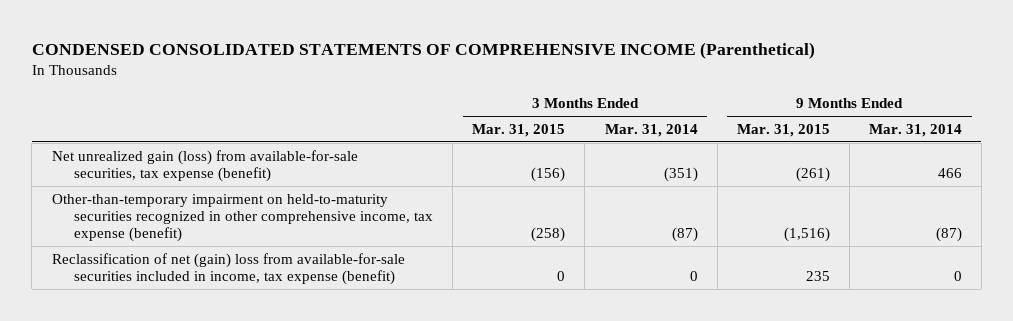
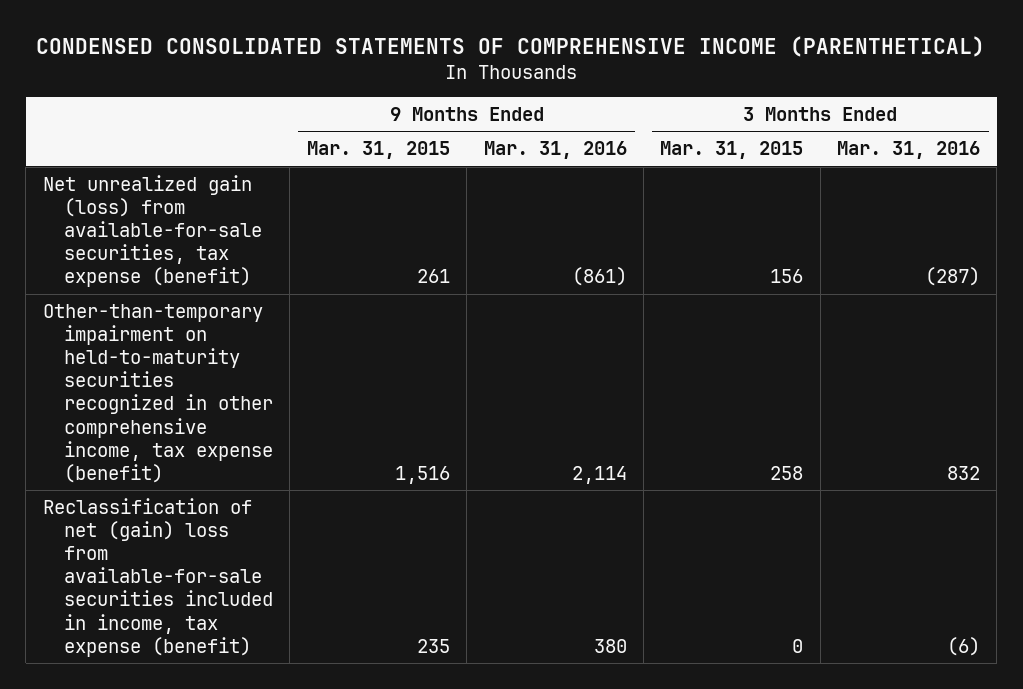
- CONDENSED CONSOLIDATED STATEMENTS OF COMPREHENSIVE INCOME (Parenthetical)
+ CONDENSED CONSOLIDATED STATEMENTS OF COMPREHENSIVE INCOME (PARENTHETICAL)
- | 3 Months Ended Mar. 31, 2015 | 3 Months Ended Mar. 31, 2014 | 9 Months Ended Mar. 31, 2015 | 9 Months Ended Mar. 31, 2014
+ | 9 Months Ended Mar. 31, 2015 | 9 Months Ended Mar. 31, 2016 | 3 Months Ended Mar. 31, 2015 | 3 Months Ended Mar. 31, 2016
- Net unrealized gain (loss) from available-for-sale securities, tax expense (benefit) | (156) | (351) | (261) | 466
- Other-than-temporary impairment on held-to-maturity securities recognized in other comprehensive income, tax expense (benefit) | (258) | (87) | (1,516) | (87)
+ Net unrealized gain (loss) from available-for-sale securities, tax expense (benefit) | 261 | (861) | 156 | (287)
+ Other-than-temporary impairment on held-to-maturity securities recognized in other comprehensive income, tax expense (benefit) | 1,516 | 2,114 | 258 | 832

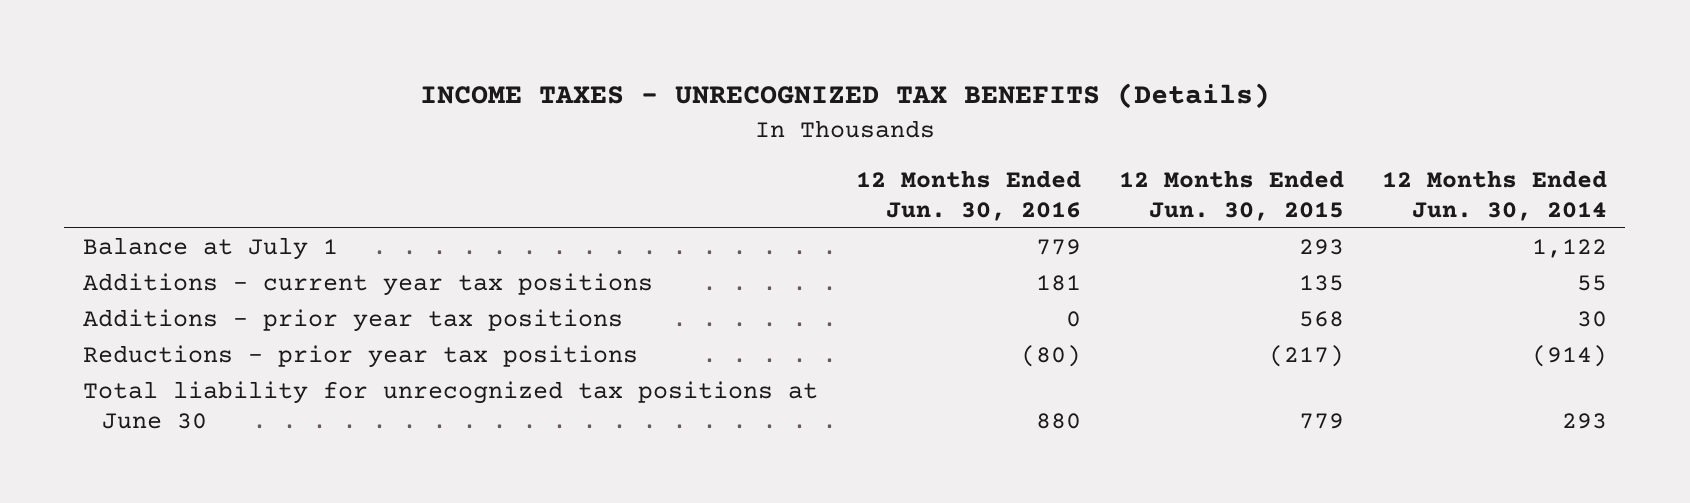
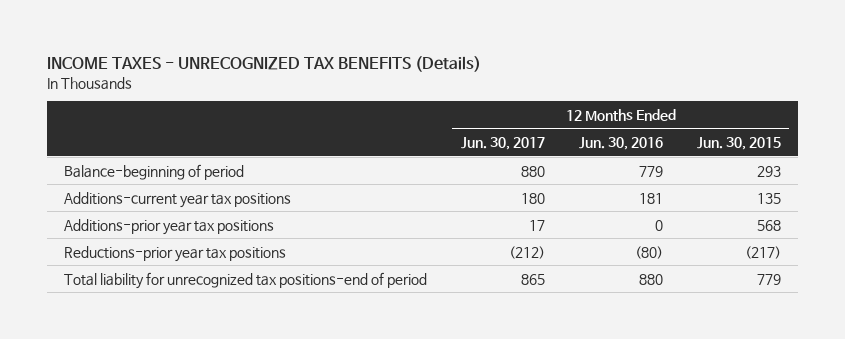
- | 12 Months Ended Jun. 30, 2016 | 12 Months Ended Jun. 30, 2015 | 12 Months Ended Jun. 30, 2014
+ | 12 Months Ended Jun. 30, 2017 | 12 Months Ended Jun. 30, 2016 | 12 Months Ended Jun. 30, 2015
- Balance at July 1 | 779 | 293 | 1,122
- Additions - current year tax positions | 181 | 135 | 55
- Additions - prior year tax positions | 0 | 568 | 30
- Reductions - prior year tax positions | (80) | (217) | (914)
- Total liability for unrecognized tax positions at June 30 | 880 | 779 | 293
+ Balance-beginning of period | 880 | 779 | 293
+ Additions-current year tax positions | 180 | 181 | 135
+ Additions-prior year tax positions | 17 | 0 | 568
+ Reductions-prior year tax positions | (212) | (80) | (217)
+ Total liability for unrecognized tax positions-end of period | 865 | 880 | 779

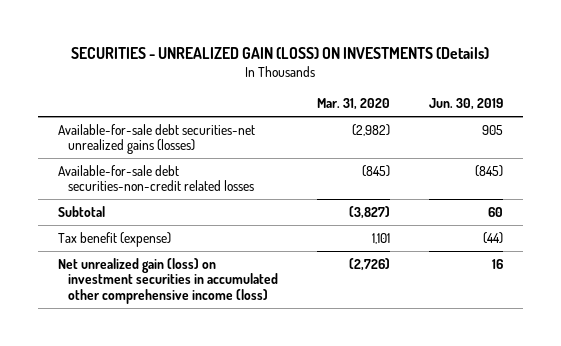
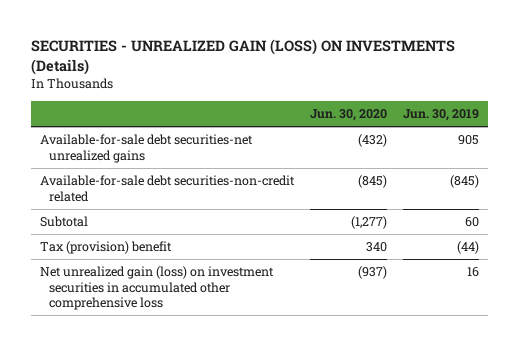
- | Mar. 31, 2020 | Jun. 30, 2019
+ | Jun. 30, 2020 | Jun. 30, 2019
- Available-for-sale debt securities-net unrealized gains (losses) | (2,982) | 905
- Available-for-sale debt securities-non-credit related losses | (845) | (845)
+ Available-for-sale debt securities-net unrealized gains | (432) | 905
+ Available-for-sale debt securities-non-credit related | (845) | (845)
- Tax benefit (expense) | 1,101 | (44)
- Net unrealized gain (loss) on investment securities in accumulated other comprehensive income (loss) | (2,726) | 16
+ Tax (provision) benefit | 340 | (44)
+ Net unrealized gain (loss) on investment securities in accumulated other comprehensive loss | (937) | 16

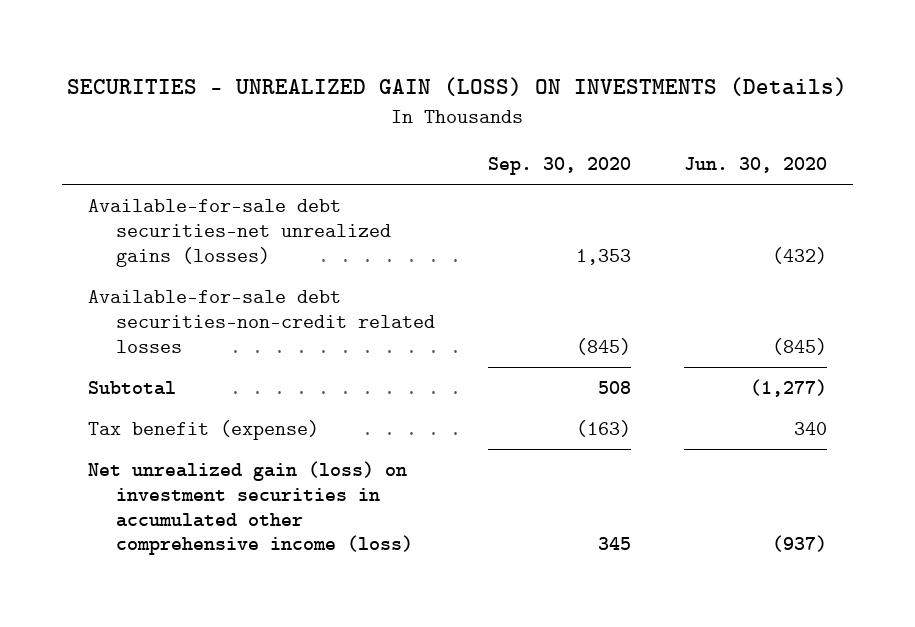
- | Jun. 30, 2020 | Jun. 30, 2019
+ | Sep. 30, 2020 | Jun. 30, 2020
- Available-for-sale debt securities-net unrealized gains | (432) | 905
- Available-for-sale debt securities-non-credit related | (845) | (845)
+ Available-for-sale debt securities-net unrealized gains (losses) | 1,353 | (432)
+ Available-for-sale debt securities-non-credit related losses | (845) | (845)
- Tax (provision) benefit | 340 | (44)
- Net unrealized gain (loss) on investment securities in accumulated other comprehensive loss | (937) | 16
+ Tax benefit (expense) | (163) | 340
+ Net unrealized gain (loss) on investment securities in accumulated other comprehensive income (loss) | 345 | (937)

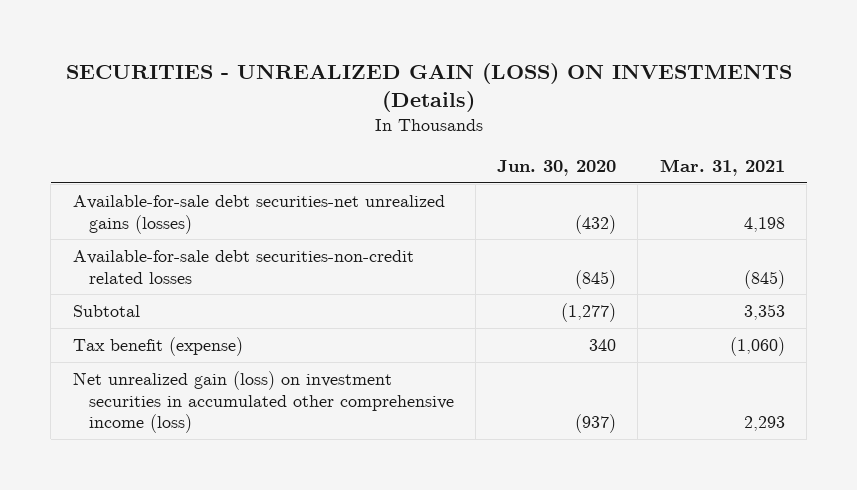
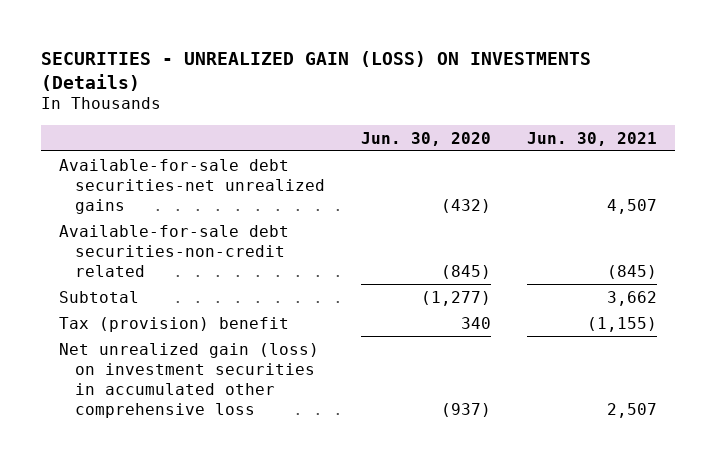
- | Jun. 30, 2020 | Mar. 31, 2021
+ | Jun. 30, 2020 | Jun. 30, 2021
- Available-for-sale debt securities-net unrealized gains (losses) | (432) | 4,198
- Available-for-sale debt securities-non-credit related losses | (845) | (845)
+ Available-for-sale debt securities-net unrealized gains | (432) | 4,507
+ Available-for-sale debt securities-non-credit related | (845) | (845)
- Tax benefit (expense) | 340 | (1,060)
- Net unrealized gain (loss) on investment securities in accumulated other comprehensive income (loss) | (937) | 2,293
+ Tax (provision) benefit | 340 | (1,155)
+ Net unrealized gain (loss) on investment securities in accumulated other comprehensive loss | (937) | 2,507

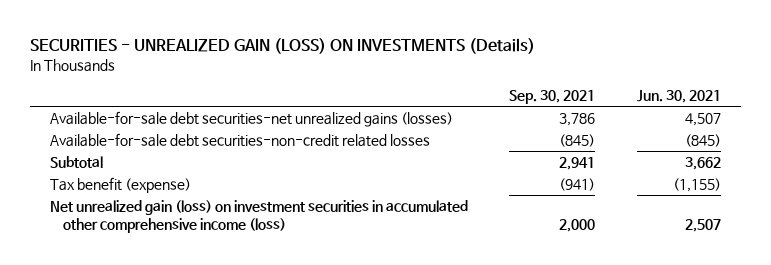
- | Jun. 30, 2020 | Jun. 30, 2021
+ | Sep. 30, 2021 | Jun. 30, 2021
- Available-for-sale debt securities-net unrealized gains | (432) | 4,507
- Available-for-sale debt securities-non-credit related | (845) | (845)
+ Available-for-sale debt securities-net unrealized gains (losses) | 3,786 | 4,507
+ Available-for-sale debt securities-non-credit related losses | (845) | (845)
- Tax (provision) benefit | 340 | (1,155)
- Net unrealized gain (loss) on investment securities in accumulated other comprehensive loss | (937) | 2,507
+ Tax benefit (expense) | (941) | (1,155)
+ Net unrealized gain (loss) on investment securities in accumulated other comprehensive income (loss) | 2,000 | 2,507

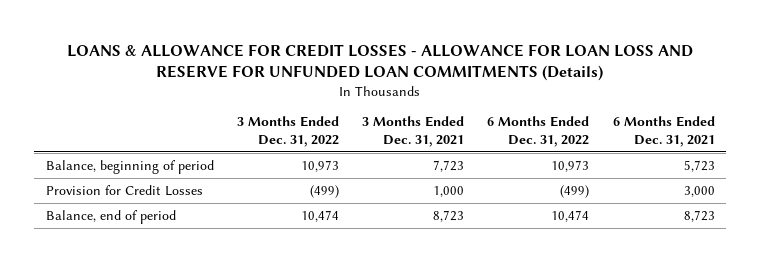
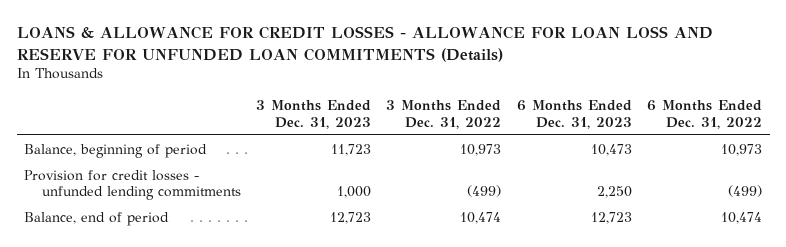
- | 3 Months Ended Dec. 31, 2022 | 3 Months Ended Dec. 31, 2021 | 6 Months Ended Dec. 31, 2022 | 6 Months Ended Dec. 31, 2021
+ | 3 Months Ended Dec. 31, 2023 | 3 Months Ended Dec. 31, 2022 | 6 Months Ended Dec. 31, 2023 | 6 Months Ended Dec. 31, 2022
- Provision for Credit Losses | (499) | 1,000 | (499) | 3,000
+ Provision for credit losses - unfunded lending commitments | 1,000 | (499) | 2,250 | (499)

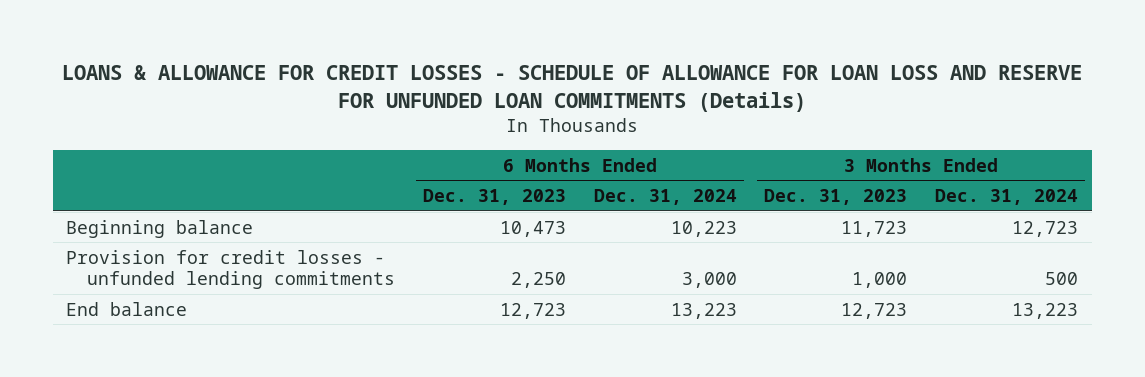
- LOANS & ALLOWANCE FOR CREDIT LOSSES - ALLOWANCE FOR LOAN LOSS AND RESERVE FOR UNFUNDED LOAN COMMITMENTS (Details)
+ LOANS & ALLOWANCE FOR CREDIT LOSSES - SCHEDULE OF ALLOWANCE FOR LOAN LOSS AND RESERVE FOR UNFUNDED LOAN COMMITMENTS (Details)
- | 3 Months Ended Dec. 31, 2023 | 3 Months Ended Dec. 31, 2022 | 6 Months Ended Dec. 31, 2023 | 6 Months Ended Dec. 31, 2022
+ | 6 Months Ended Dec. 31, 2023 | 6 Months Ended Dec. 31, 2024 | 3 Months Ended Dec. 31, 2023 | 3 Months Ended Dec. 31, 2024
- Balance, beginning of period | 11,723 | 10,973 | 10,473 | 10,973
+ Beginning balance | 10,473 | 10,223 | 11,723 | 12,723
- Balance, end of period | 12,723 | 10,474 | 12,723 | 10,474
+ End balance | 12,723 | 13,223 | 12,723 | 13,223

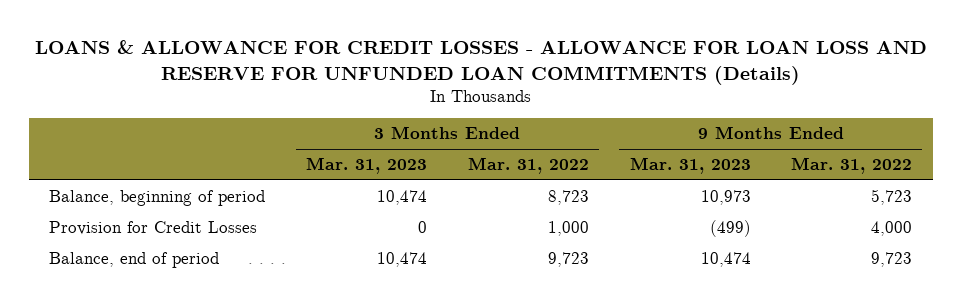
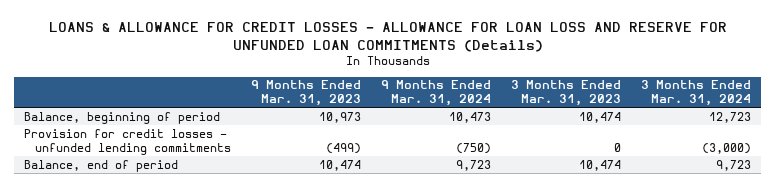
- | 3 Months Ended Mar. 31, 2023 | 3 Months Ended Mar. 31, 2022 | 9 Months Ended Mar. 31, 2023 | 9 Months Ended Mar. 31, 2022
+ | 9 Months Ended Mar. 31, 2023 | 9 Months Ended Mar. 31, 2024 | 3 Months Ended Mar. 31, 2023 | 3 Months Ended Mar. 31, 2024
- Provision for Credit Losses | 0 | 1,000 | (499) | 4,000
+ Provision for credit losses - unfunded lending commitments | (499) | (750) | 0 | (3,000)

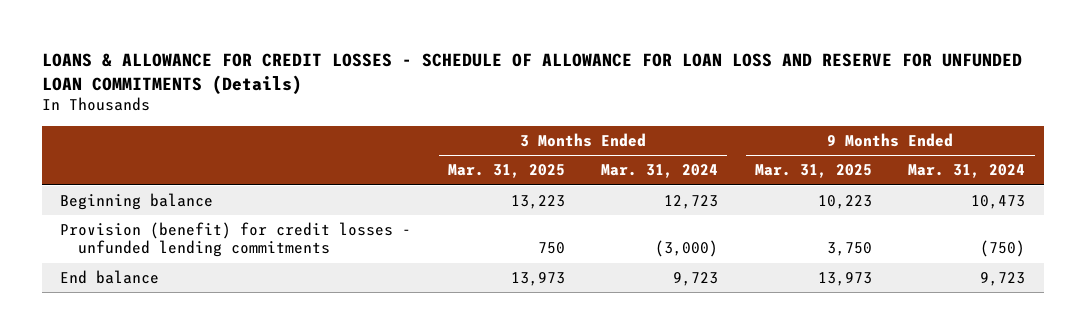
- LOANS & ALLOWANCE FOR CREDIT LOSSES - ALLOWANCE FOR LOAN LOSS AND RESERVE FOR UNFUNDED LOAN COMMITMENTS (Details)
+ LOANS & ALLOWANCE FOR CREDIT LOSSES - SCHEDULE OF ALLOWANCE FOR LOAN LOSS AND RESERVE FOR UNFUNDED LOAN COMMITMENTS (Details)
- | 9 Months Ended Mar. 31, 2023 | 9 Months Ended Mar. 31, 2024 | 3 Months Ended Mar. 31, 2023 | 3 Months Ended Mar. 31, 2024
+ | 3 Months Ended Mar. 31, 2025 | 3 Months Ended Mar. 31, 2024 | 9 Months Ended Mar. 31, 2025 | 9 Months Ended Mar. 31, 2024
- Balance, beginning of period | 10,973 | 10,473 | 10,474 | 12,723
- Provision for credit losses - unfunded lending commitments | (499) | (750) | 0 | (3,000)
- Balance, end of period | 10,474 | 9,723 | 10,474 | 9,723
+ Beginning balance | 13,223 | 12,723 | 10,223 | 10,473
+ Provision (benefit) for credit losses - unfunded lending commitments | 750 | (3,000) | 3,750 | (750)
+ End balance | 13,973 | 9,723 | 13,973 | 9,723

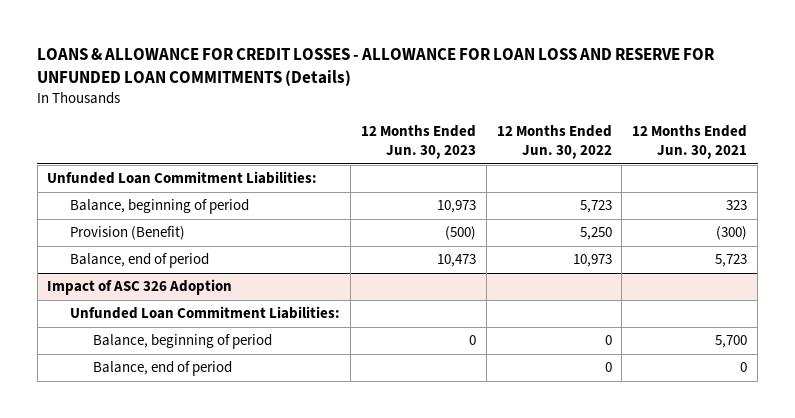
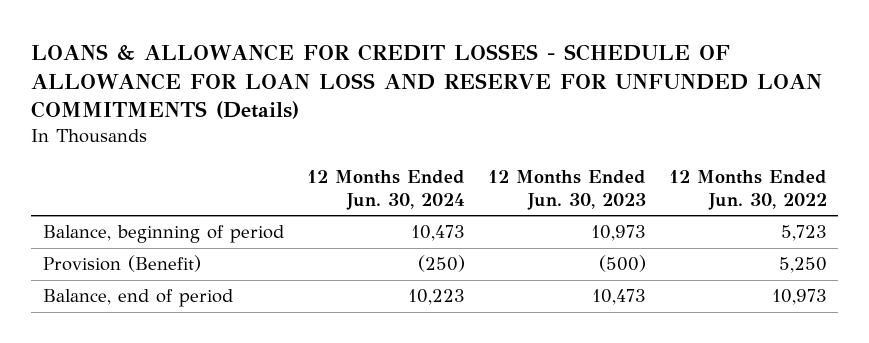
- LOANS & ALLOWANCE FOR CREDIT LOSSES - ALLOWANCE FOR LOAN LOSS AND RESERVE FOR UNFUNDED LOAN COMMITMENTS (Details)
+ LOANS & ALLOWANCE FOR CREDIT LOSSES - SCHEDULE OF ALLOWANCE FOR LOAN LOSS AND RESERVE FOR UNFUNDED LOAN COMMITMENTS (Details)
- | 12 Months Ended Jun. 30, 2023 | 12 Months Ended Jun. 30, 2022 | 12 Months Ended Jun. 30, 2021
+ | 12 Months Ended Jun. 30, 2024 | 12 Months Ended Jun. 30, 2023 | 12 Months Ended Jun. 30, 2022
- Unfunded Loan Commitment Liabilities:
- Impact of ASC 326 Adoption
- Unfunded Loan Commitment Liabilities:
- Balance, beginning of period | 0 | 0 | 5,700
- Balance, end of period | | 0 | 0

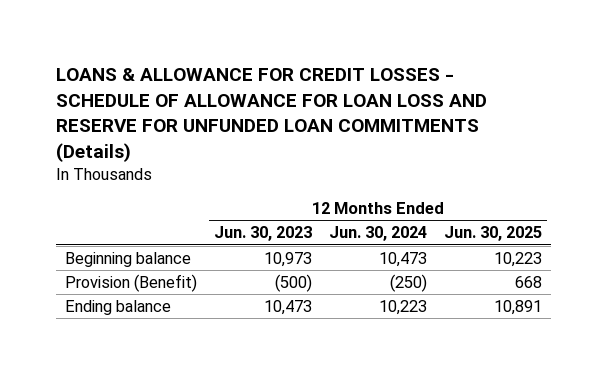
- | 12 Months Ended Jun. 30, 2024 | 12 Months Ended Jun. 30, 2023 | 12 Months Ended Jun. 30, 2022
+ | 12 Months Ended Jun. 30, 2023 | 12 Months Ended Jun. 30, 2024 | 12 Months Ended Jun. 30, 2025
- Balance, beginning of period | 10,473 | 10,973 | 5,723
+ Beginning balance | 10,973 | 10,473 | 10,223
- Balance, end of period | 10,223 | 10,473 | 10,973
+ Ending balance | 10,473 | 10,223 | 10,891

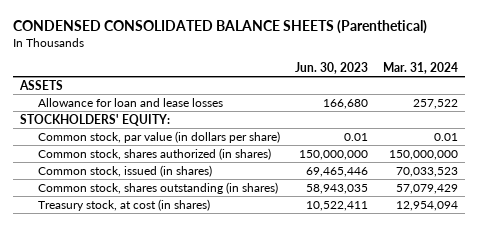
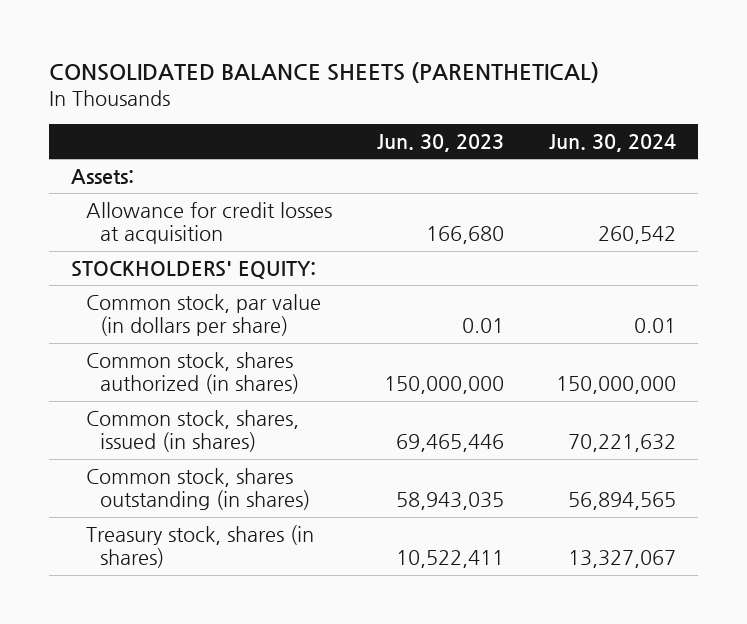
- CONDENSED CONSOLIDATED BALANCE SHEETS (Parenthetical)
+ CONSOLIDATED BALANCE SHEETS (PARENTHETICAL)
- | Jun. 30, 2023 | Mar. 31, 2024
+ | Jun. 30, 2023 | Jun. 30, 2024
- ASSETS
- Allowance for loan and lease losses | 166,680 | 257,522
+ Assets:
+ Allowance for credit losses at acquisition | 166,680 | 260,542
- Common stock, issued (in shares) | 69,465,446 | 70,033,523
+ Common stock, shares, issued (in shares) | 69,465,446 | 70,221,632
- Treasury stock, at cost (in shares) | 10,522,411 | 12,954,094
+ Treasury stock, shares (in shares) | 10,522,411 | 13,327,067

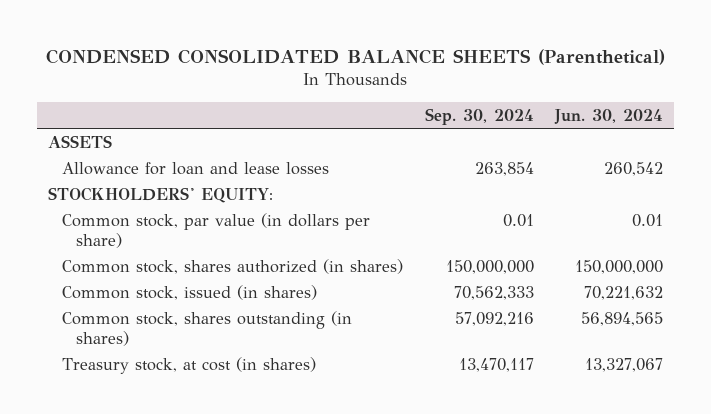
- CONSOLIDATED BALANCE SHEETS (PARENTHETICAL)
+ CONDENSED CONSOLIDATED BALANCE SHEETS (Parenthetical)
- | Jun. 30, 2023 | Jun. 30, 2024
+ | Sep. 30, 2024 | Jun. 30, 2024
- Assets:
- Allowance for credit losses at acquisition | 166,680 | 260,542
+ ASSETS
+ Allowance for loan and lease losses | 263,854 | 260,542
- Common stock, shares, issued (in shares) | 69,465,446 | 70,221,632
+ Common stock, issued (in shares) | 70,562,333 | 70,221,632
- Treasury stock, shares (in shares) | 10,522,411 | 13,327,067
+ Treasury stock, at cost (in shares) | 13,470,117 | 13,327,067

